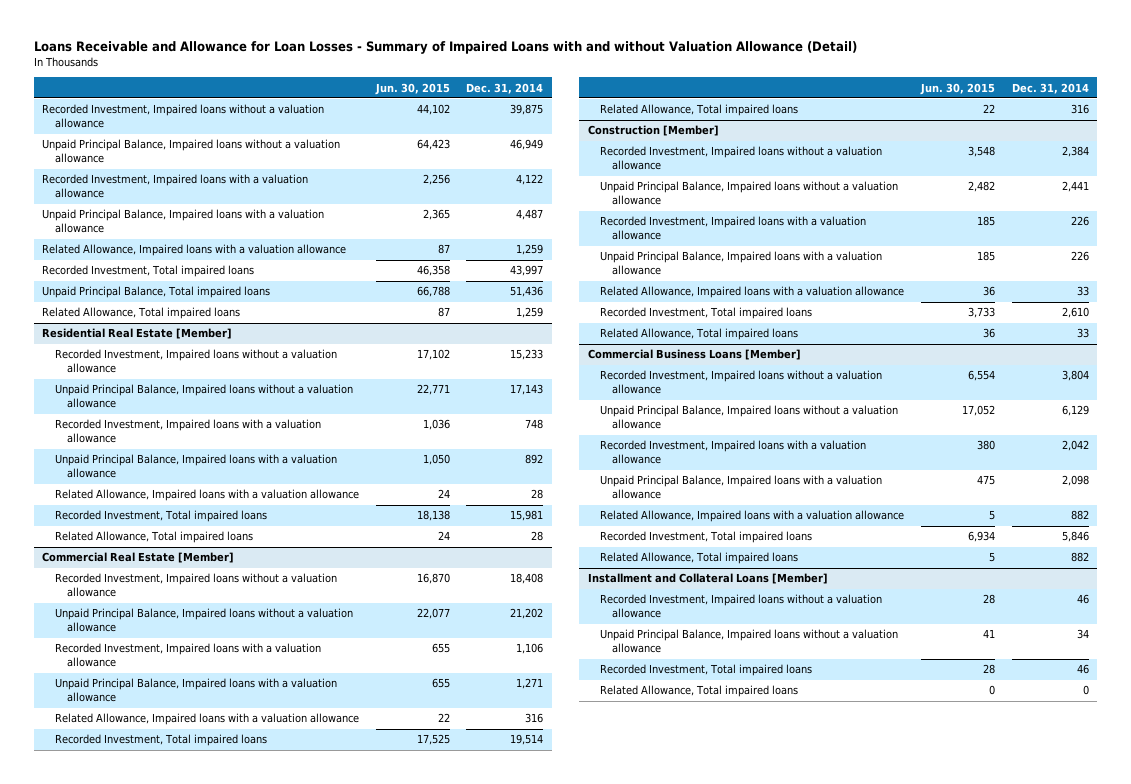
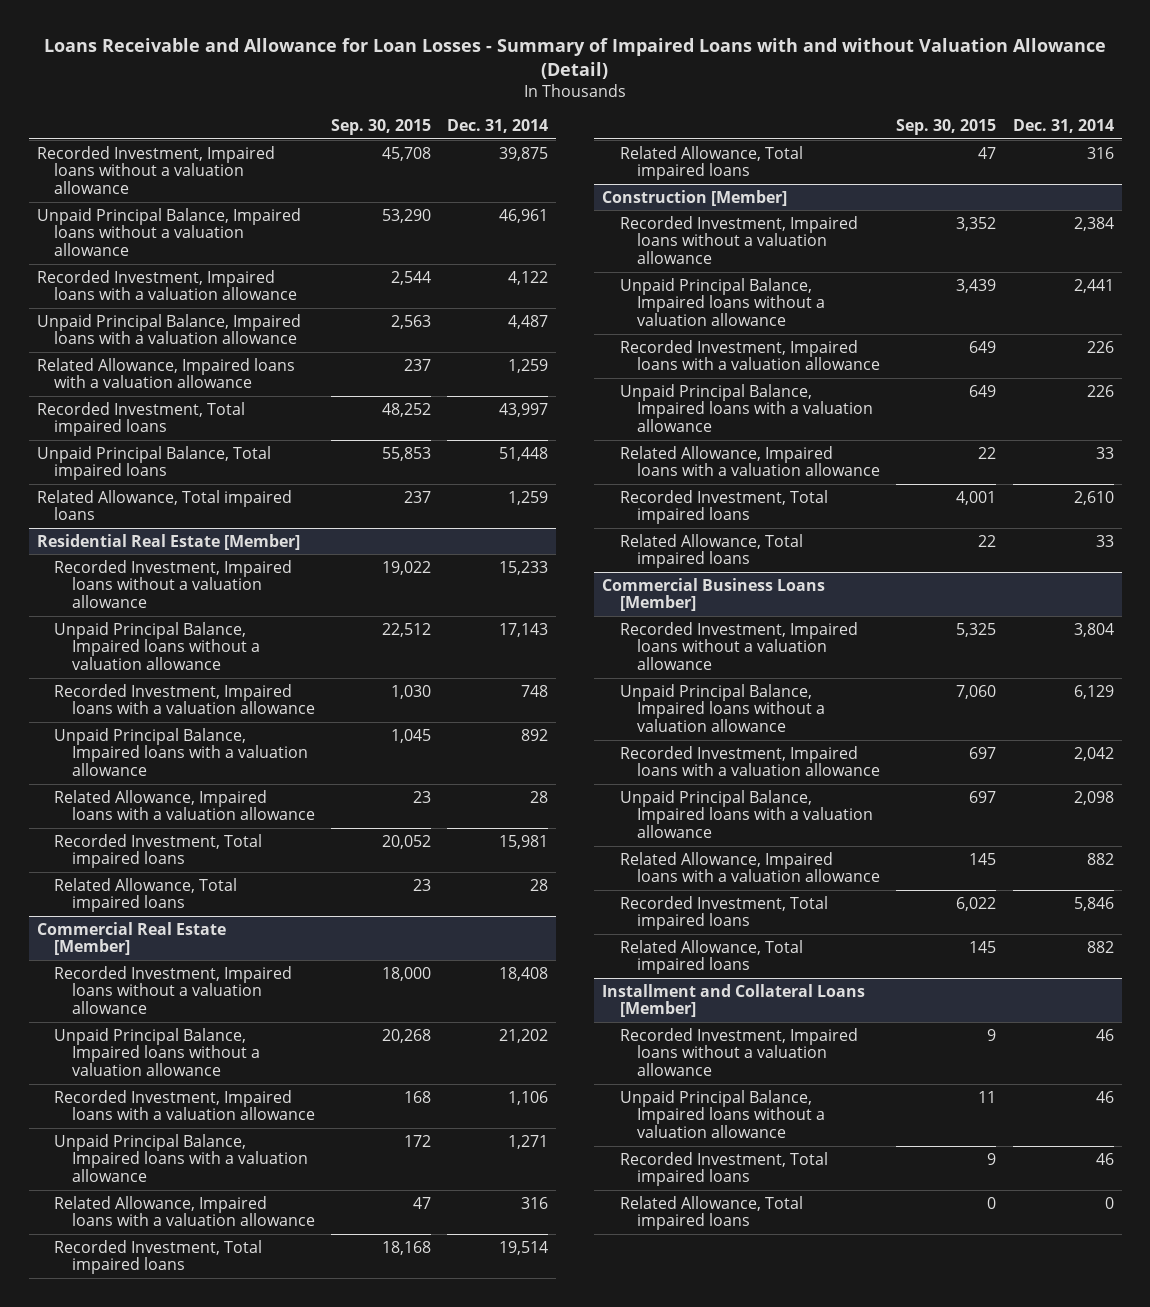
- | Jun. 30, 2015 | Dec. 31, 2014
+ | Sep. 30, 2015 | Dec. 31, 2014
- Unpaid Principal Balance, Impaired loans without a valuation allowance | 64,423 | 46,949
+ Unpaid Principal Balance, Impaired loans without a valuation allowance | 53,290 | 46,961
- Unpaid Principal Balance, Total impaired loans | 66,788 | 51,436
+ Unpaid Principal Balance, Total impaired loans | 55,853 | 51,448
@ Installment and Collateral Loans [Member]
- Unpaid Principal Balance, Impaired loans without a valuation allowance | 41 | 34
+ Unpaid Principal Balance, Impaired loans without a valuation allowance | 11 | 46

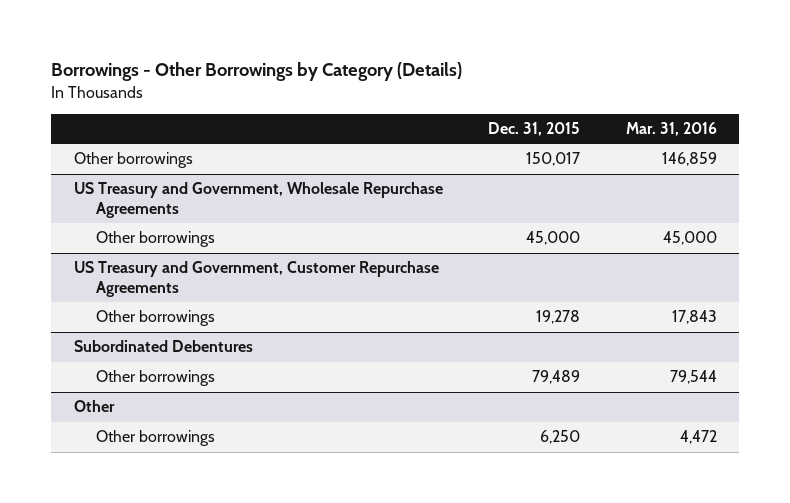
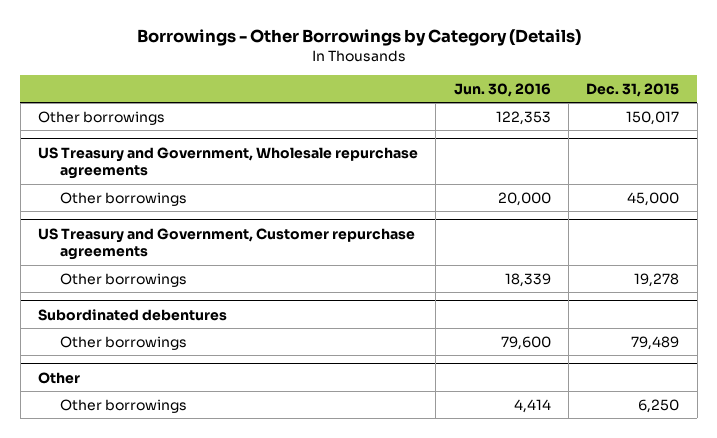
- | Dec. 31, 2015 | Mar. 31, 2016
+ | Jun. 30, 2016 | Dec. 31, 2015
- US Treasury and Government, Wholesale Repurchase Agreements
+ US Treasury and Government, Wholesale repurchase agreements
- US Treasury and Government, Customer Repurchase Agreements
+ US Treasury and Government, Customer repurchase agreements
- Subordinated Debentures
+ Subordinated debentures

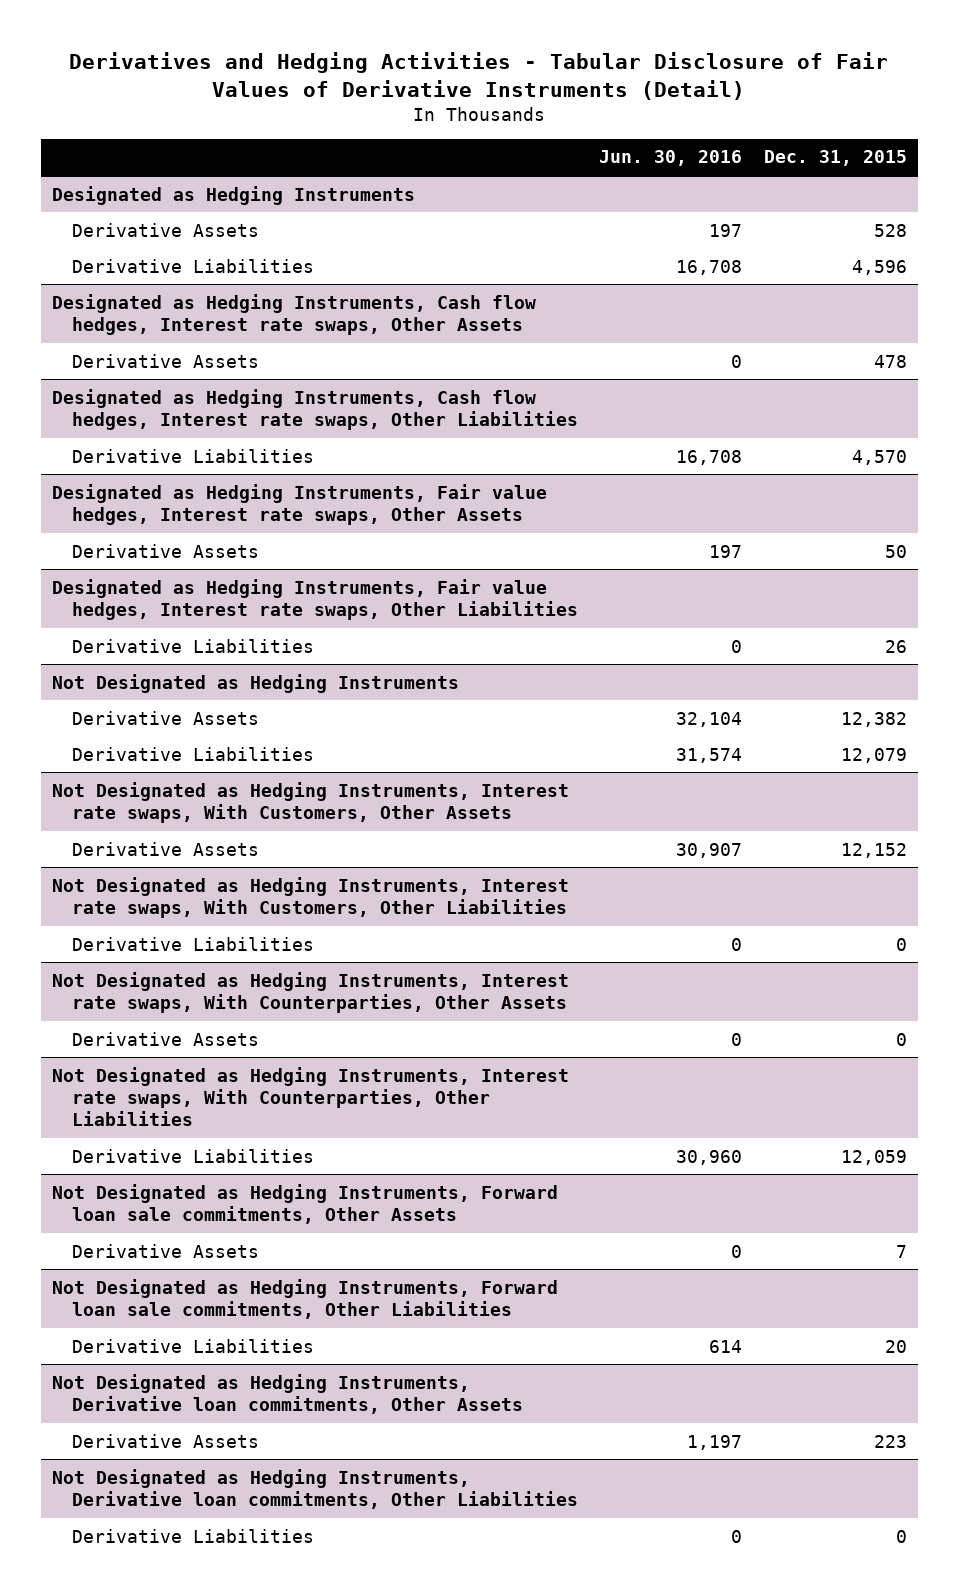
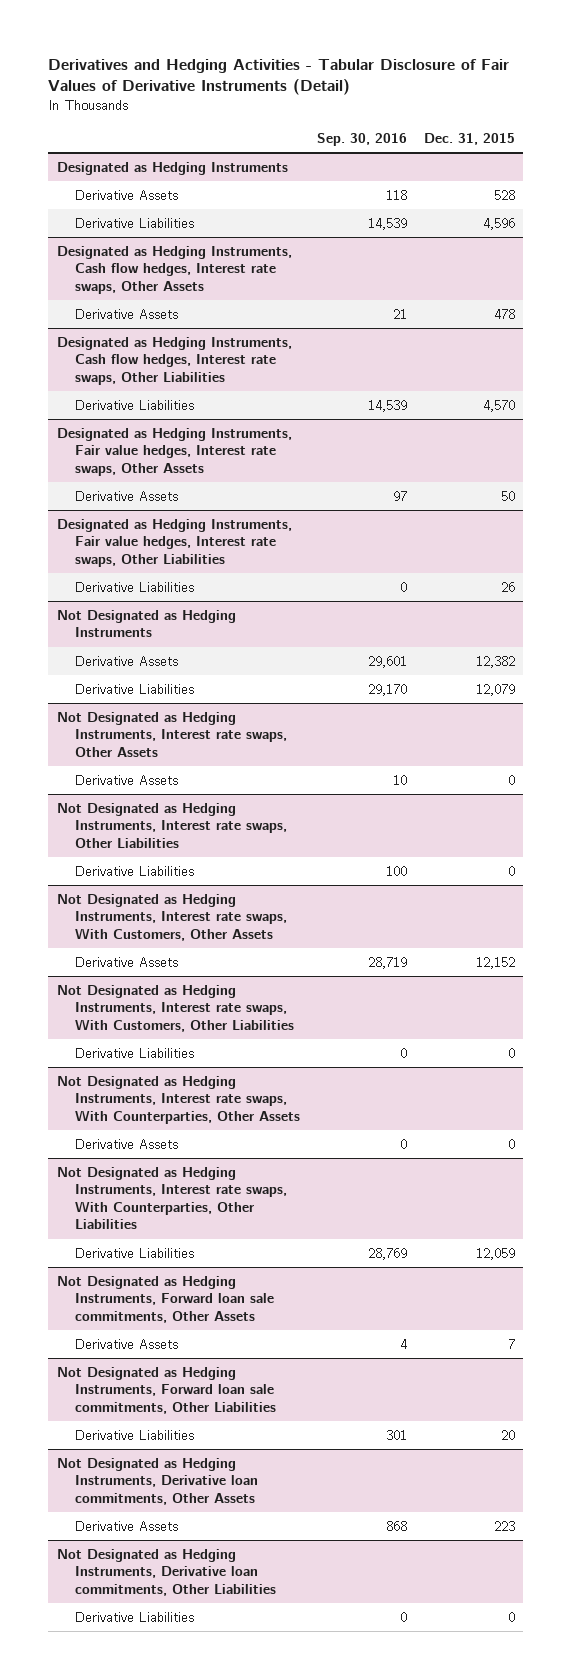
- | Jun. 30, 2016 | Dec. 31, 2015
+ | Sep. 30, 2016 | Dec. 31, 2015
+ Not Designated as Hedging Instruments, Interest rate swaps, Other Assets
+ Derivative Assets | 10 | 0
+ Not Designated as Hedging Instruments, Interest rate swaps, Other Liabilities
+ Derivative Liabilities | 100 | 0

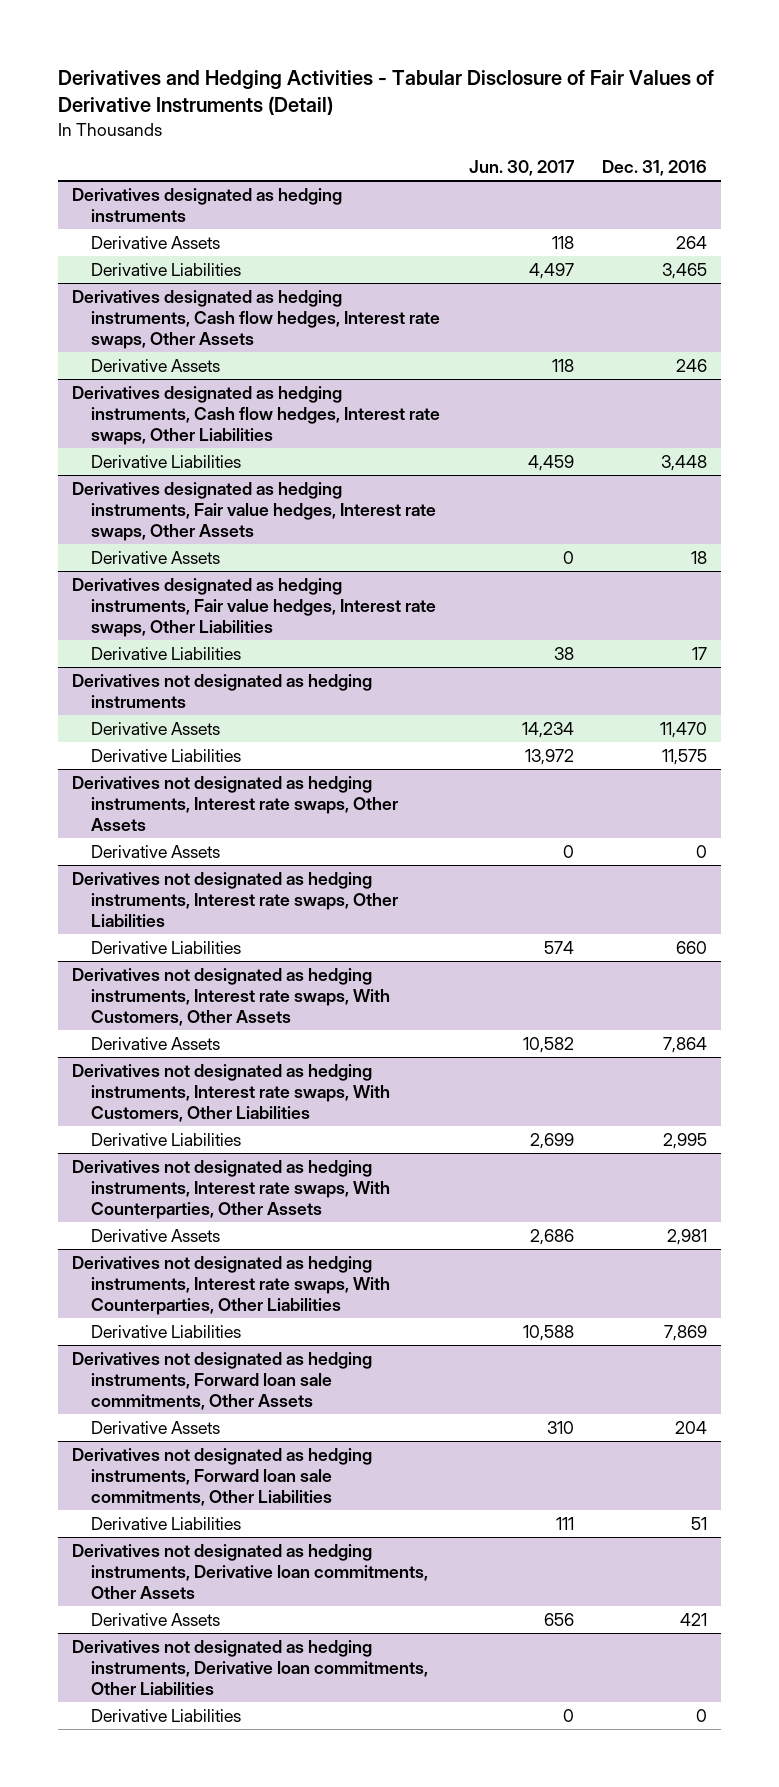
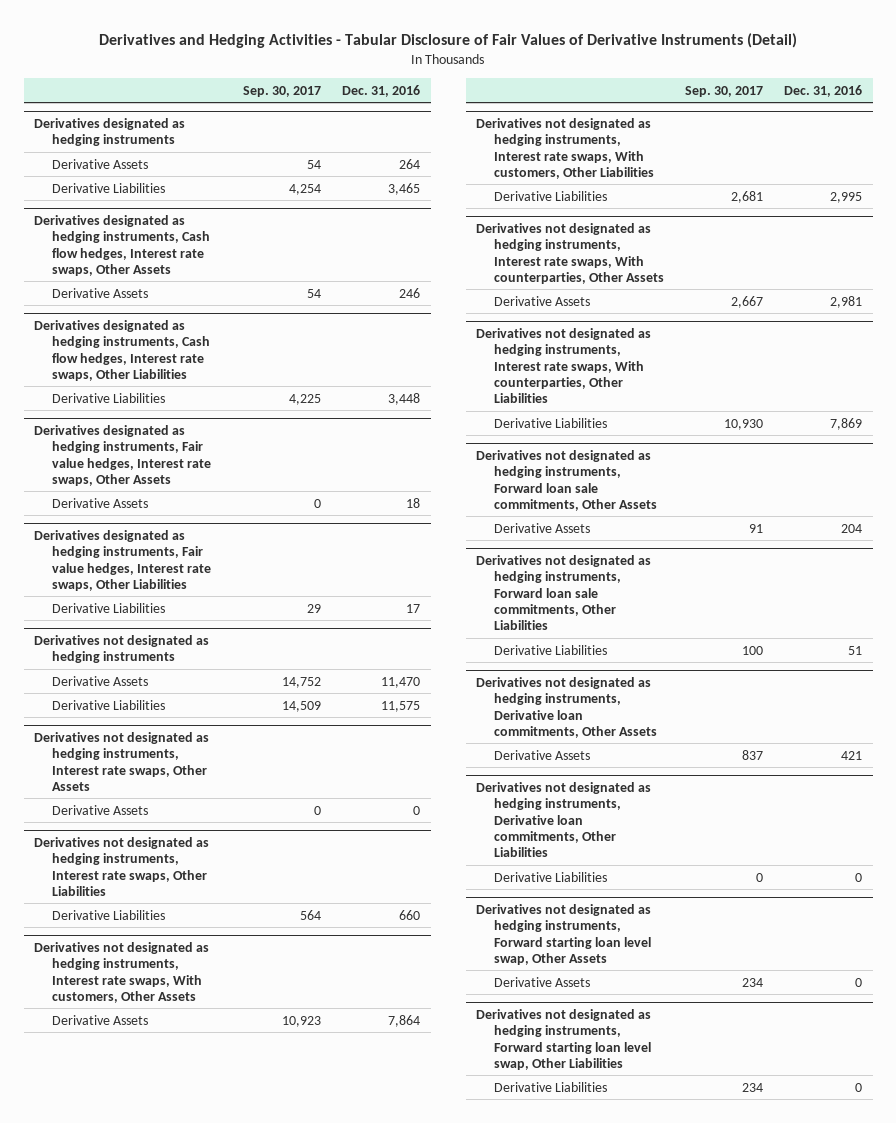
- | Jun. 30, 2017 | Dec. 31, 2016
+ | Sep. 30, 2017 | Dec. 31, 2016
- Derivatives not designated as hedging instruments, Interest rate swaps, With Customers, Other Assets
+ Derivatives not designated as hedging instruments, Interest rate swaps, With customers, Other Assets
- Derivatives not designated as hedging instruments, Interest rate swaps, With Customers, Other Liabilities
+ Derivatives not designated as hedging instruments, Interest rate swaps, With customers, Other Liabilities
- Derivatives not designated as hedging instruments, Interest rate swaps, With Counterparties, Other Assets
+ Derivatives not designated as hedging instruments, Interest rate swaps, With counterparties, Other Assets
- Derivatives not designated as hedging instruments, Interest rate swaps, With Counterparties, Other Liabilities
+ Derivatives not designated as hedging instruments, Interest rate swaps, With counterparties, Other Liabilities
+ Derivatives not designated as hedging instruments, Forward starting loan level swap, Other Assets
+ Derivative Assets | 234 | 0
+ Derivatives not designated as hedging instruments, Forward starting loan level swap, Other Liabilities
+ Derivative Liabilities | 234 | 0

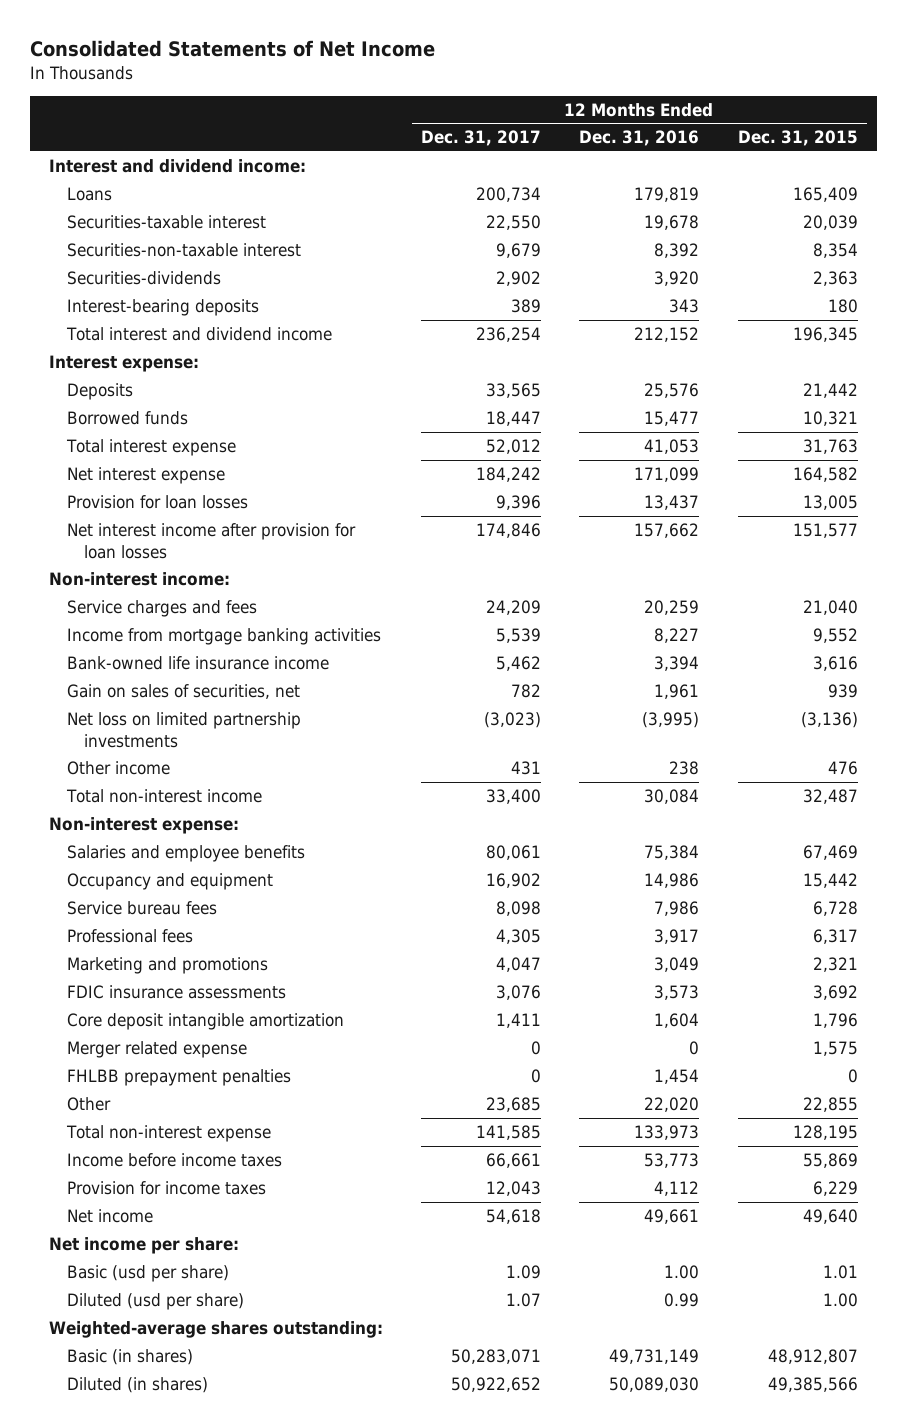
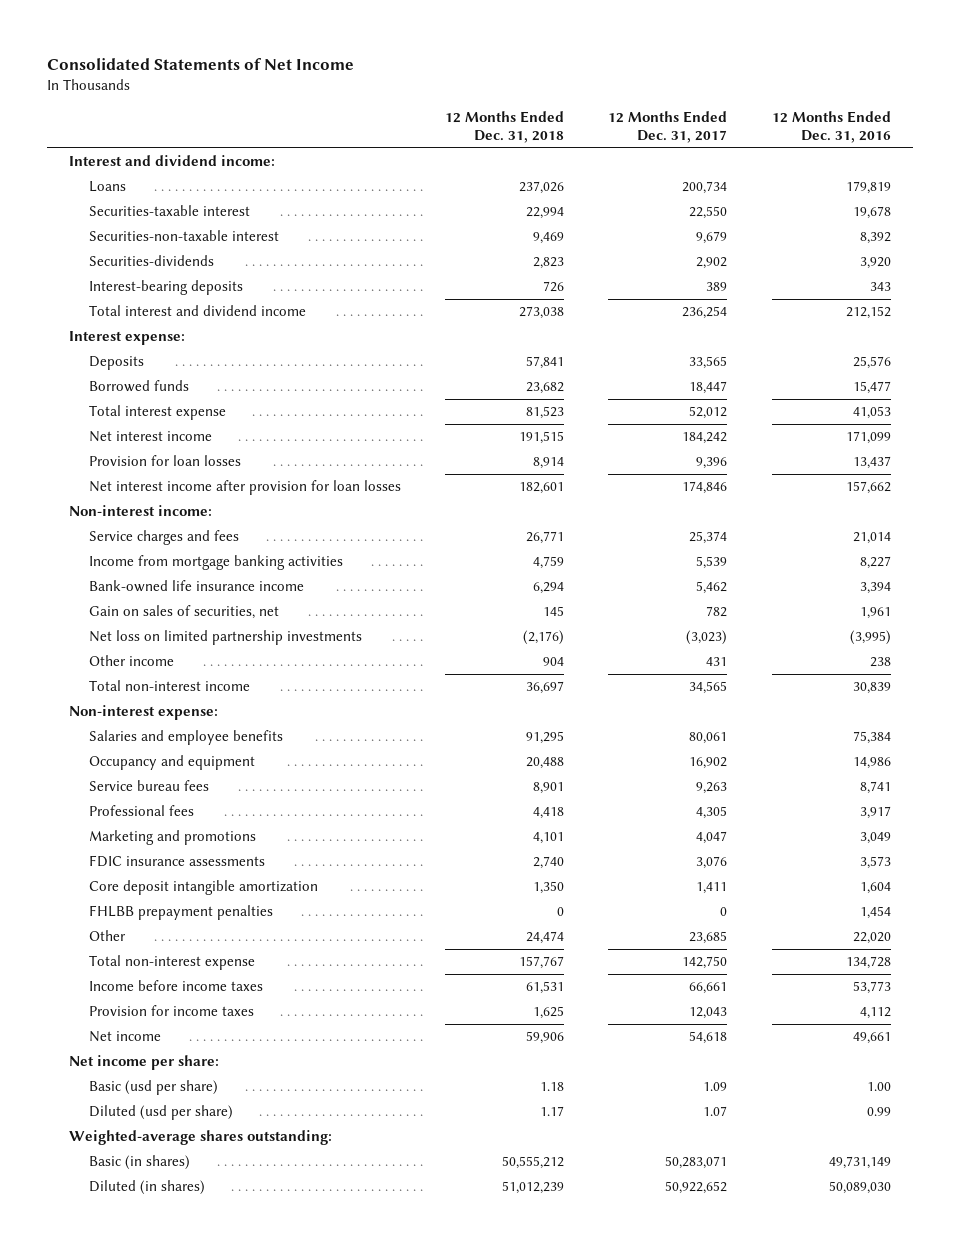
- | 12 Months Ended Dec. 31, 2017 | 12 Months Ended Dec. 31, 2016 | 12 Months Ended Dec. 31, 2015
+ | 12 Months Ended Dec. 31, 2018 | 12 Months Ended Dec. 31, 2017 | 12 Months Ended Dec. 31, 2016
- Net interest expense | 184,242 | 171,099 | 164,582
+ Net interest income | 191,515 | 184,242 | 171,099
- Service charges and fees | 24,209 | 20,259 | 21,040
+ Service charges and fees | 26,771 | 25,374 | 21,014
- Total non-interest income | 33,400 | 30,084 | 32,487
+ Total non-interest income | 36,697 | 34,565 | 30,839
- Service bureau fees | 8,098 | 7,986 | 6,728
+ Service bureau fees | 8,901 | 9,263 | 8,741
- Merger related expense | 0 | 0 | 1,575
- Total non-interest expense | 141,585 | 133,973 | 128,195
+ Total non-interest expense | 157,767 | 142,750 | 134,728

